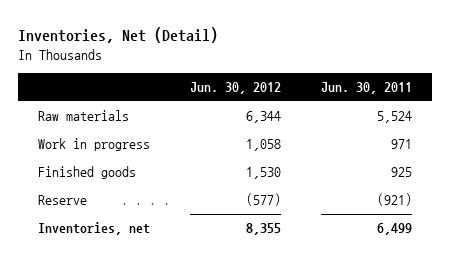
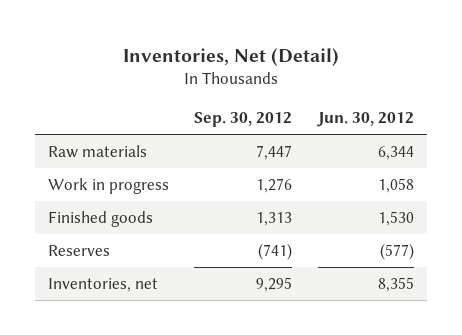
- | Jun. 30, 2012 | Jun. 30, 2011
+ | Sep. 30, 2012 | Jun. 30, 2012
- Reserve | (577) | (921)
+ Reserves | (741) | (577)

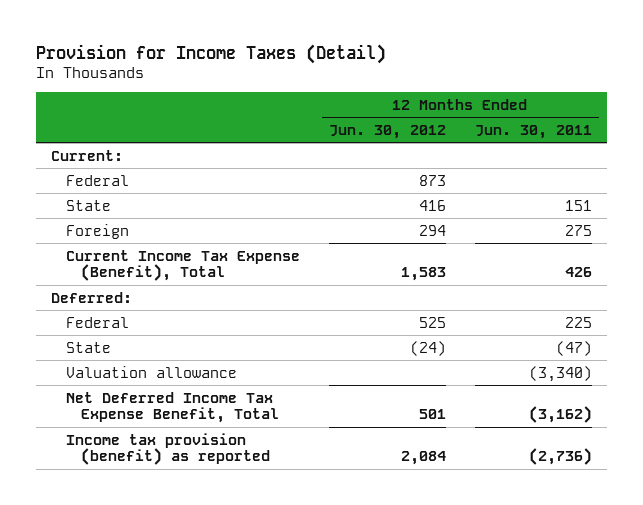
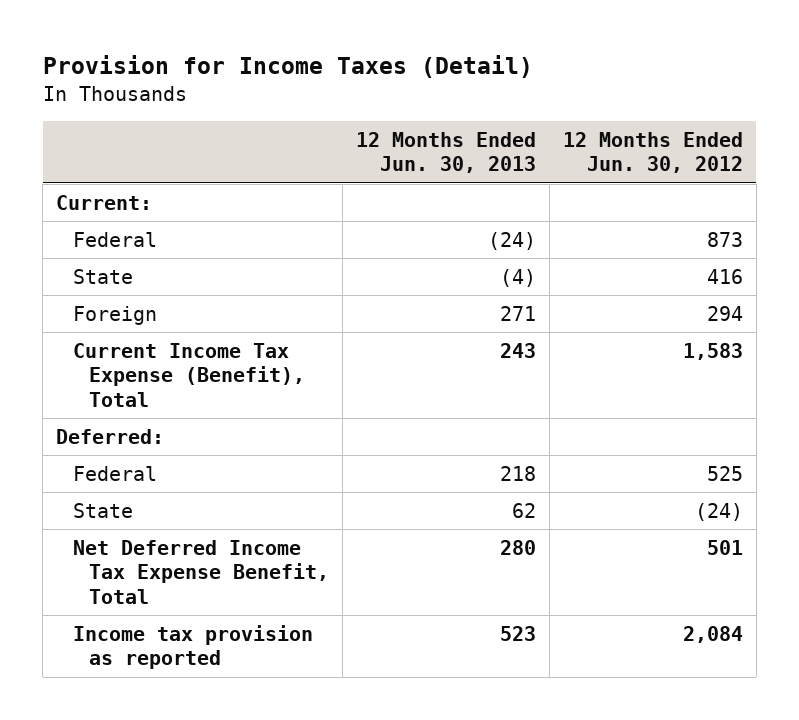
- | 12 Months Ended Jun. 30, 2012 | 12 Months Ended Jun. 30, 2011
+ | 12 Months Ended Jun. 30, 2013 | 12 Months Ended Jun. 30, 2012
- Valuation allowance | | (3,340)
- Income tax provision (benefit) as reported | 2,084 | (2,736)
+ Income tax provision as reported | 523 | 2,084

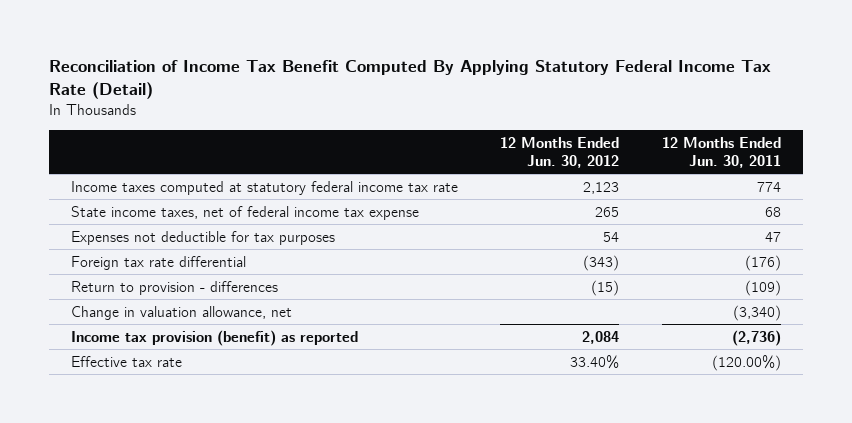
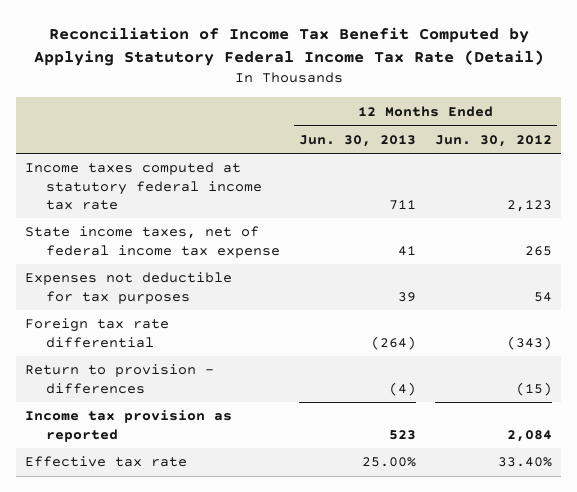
- Reconciliation of Income Tax Benefit Computed By Applying Statutory Federal Income Tax Rate (Detail)
+ Reconciliation of Income Tax Benefit Computed by Applying Statutory Federal Income Tax Rate (Detail)
- | 12 Months Ended Jun. 30, 2012 | 12 Months Ended Jun. 30, 2011
+ | 12 Months Ended Jun. 30, 2013 | 12 Months Ended Jun. 30, 2012
- Change in valuation allowance, net | | (3,340)
- Income tax provision (benefit) as reported | 2,084 | (2,736)
+ Income tax provision as reported | 523 | 2,084

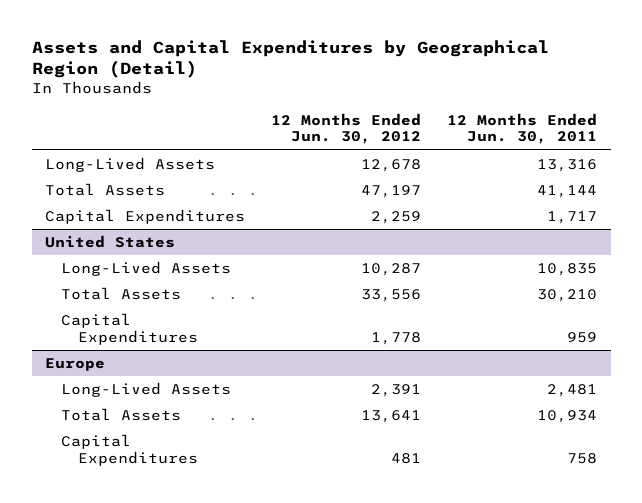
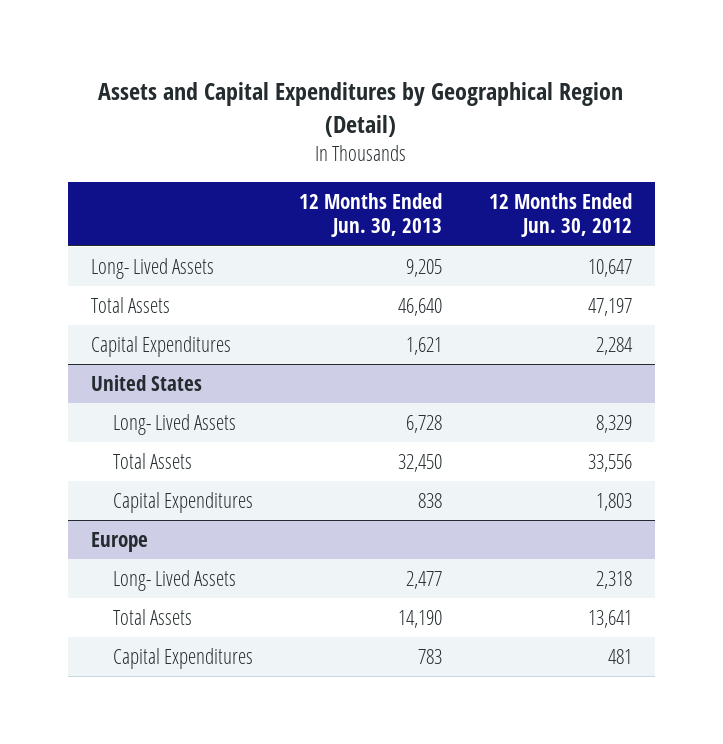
- | 12 Months Ended Jun. 30, 2012 | 12 Months Ended Jun. 30, 2011
+ | 12 Months Ended Jun. 30, 2013 | 12 Months Ended Jun. 30, 2012
- Long-Lived Assets | 12,678 | 13,316
+ Long- Lived Assets | 9,205 | 10,647
- Capital Expenditures | 2,259 | 1,717
+ Capital Expenditures | 1,621 | 2,284
@ United States
- Long-Lived Assets | 10,287 | 10,835
+ Long- Lived Assets | 6,728 | 8,329
- Capital Expenditures | 1,778 | 959
+ Capital Expenditures | 838 | 1,803
@ Europe
- Long-Lived Assets | 2,391 | 2,481
+ Long- Lived Assets | 2,477 | 2,318

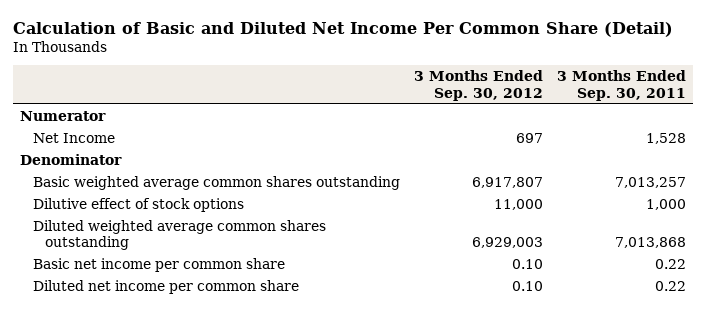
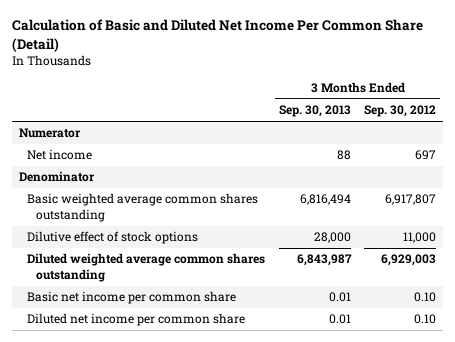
- | 3 Months Ended Sep. 30, 2012 | 3 Months Ended Sep. 30, 2011
+ | 3 Months Ended Sep. 30, 2013 | 3 Months Ended Sep. 30, 2012
- Net Income | 697 | 1,528
+ Net income | 88 | 697

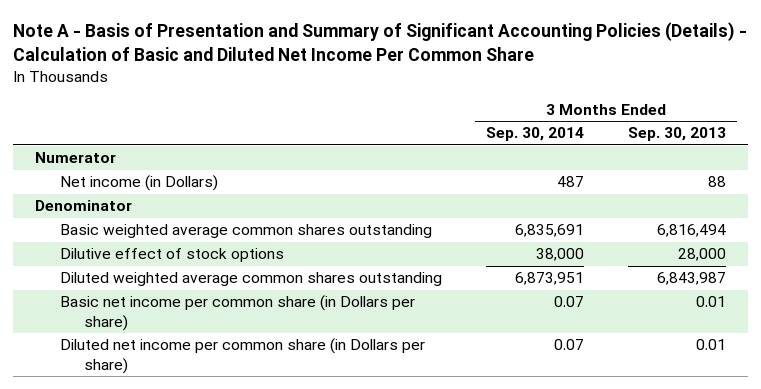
- Calculation of Basic and Diluted Net Income Per Common Share (Detail)
+ Note A - Basis of Presentation and Summary of Significant Accounting Policies (Details) - Calculation of Basic and Diluted Net Income Per Common Share
- | 3 Months Ended Sep. 30, 2013 | 3 Months Ended Sep. 30, 2012
+ | 3 Months Ended Sep. 30, 2014 | 3 Months Ended Sep. 30, 2013
- Net income | 88 | 697
+ Net income (in Dollars) | 487 | 88
- Basic net income per common share | 0.01 | 0.10
- Diluted net income per common share | 0.01 | 0.10
+ Basic net income per common share (in Dollars per share) | 0.07 | 0.01
+ Diluted net income per common share (in Dollars per share) | 0.07 | 0.01

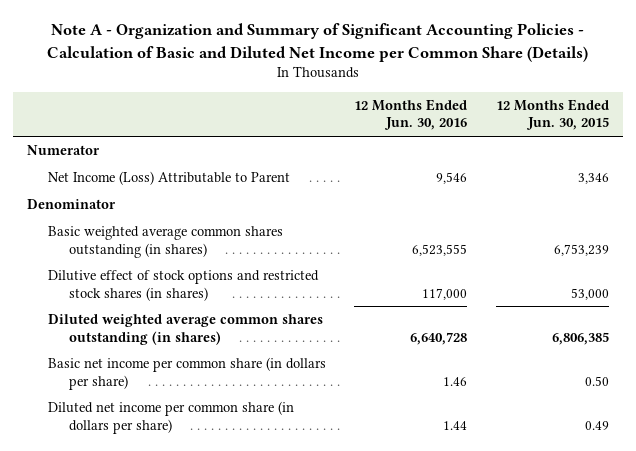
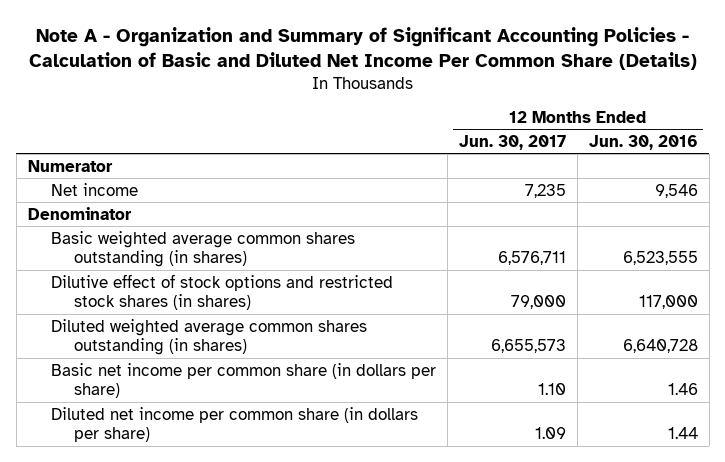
- Note A - Organization and Summary of Significant Accounting Policies - Calculation of Basic and Diluted Net Income per Common Share (Details)
+ Note A - Organization and Summary of Significant Accounting Policies - Calculation of Basic and Diluted Net Income Per Common Share (Details)
- | 12 Months Ended Jun. 30, 2016 | 12 Months Ended Jun. 30, 2015
+ | 12 Months Ended Jun. 30, 2017 | 12 Months Ended Jun. 30, 2016
- Net Income (Loss) Attributable to Parent | 9,546 | 3,346
+ Net income | 7,235 | 9,546

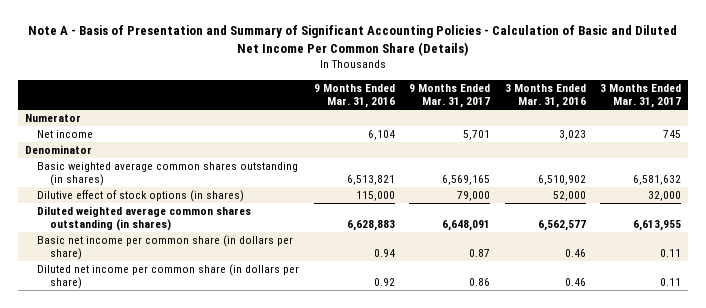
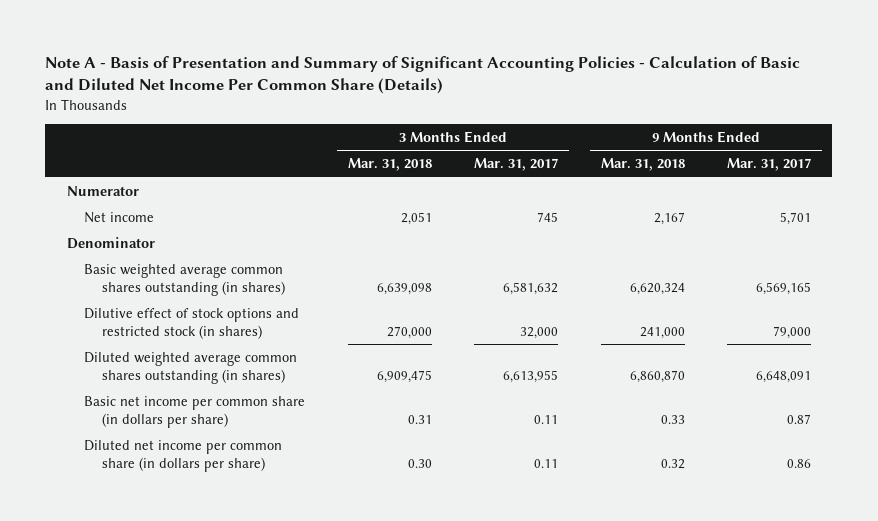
- | 9 Months Ended Mar. 31, 2016 | 9 Months Ended Mar. 31, 2017 | 3 Months Ended Mar. 31, 2016 | 3 Months Ended Mar. 31, 2017
+ | 3 Months Ended Mar. 31, 2018 | 3 Months Ended Mar. 31, 2017 | 9 Months Ended Mar. 31, 2018 | 9 Months Ended Mar. 31, 2017
- Dilutive effect of stock options (in shares) | 115,000 | 79,000 | 52,000 | 32,000
+ Dilutive effect of stock options and restricted stock (in shares) | 270,000 | 32,000 | 241,000 | 79,000

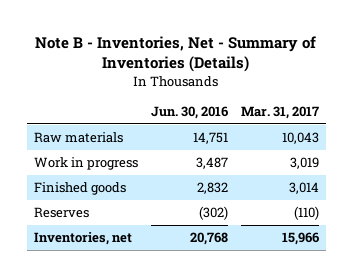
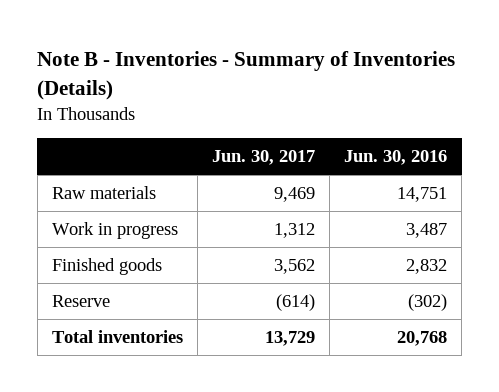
- Note B - Inventories, Net - Summary of Inventories (Details)
+ Note B - Inventories - Summary of Inventories (Details)
- | Jun. 30, 2016 | Mar. 31, 2017
+ | Jun. 30, 2017 | Jun. 30, 2016
- Reserves | (302) | (110)
- Inventories, net | 20,768 | 15,966
+ Reserve | (614) | (302)
+ Total inventories | 13,729 | 20,768

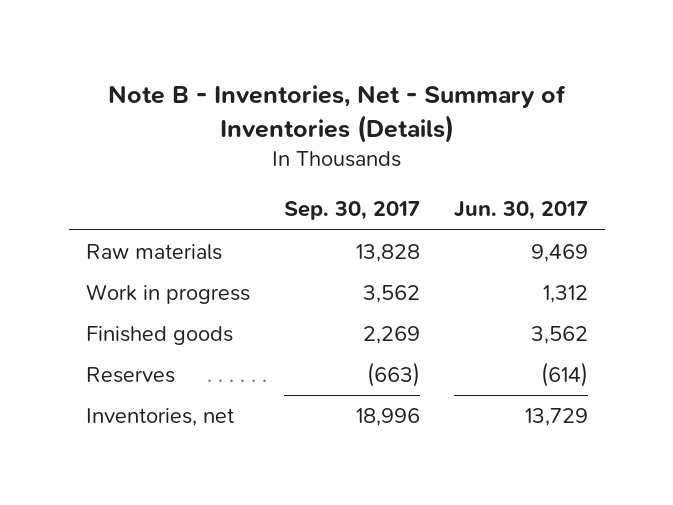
- Note B - Inventories - Summary of Inventories (Details)
+ Note B - Inventories, Net - Summary of Inventories (Details)
- | Jun. 30, 2017 | Jun. 30, 2016
+ | Sep. 30, 2017 | Jun. 30, 2017
- Reserve | (614) | (302)
- Total inventories | 13,729 | 20,768
+ Reserves | (663) | (614)
+ Inventories, net | 18,996 | 13,729

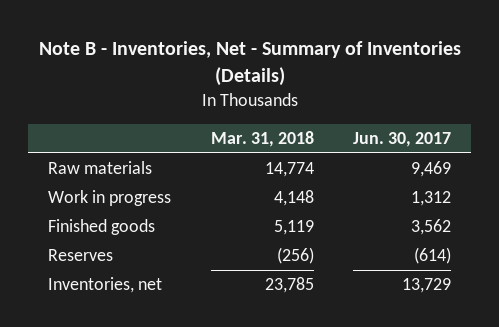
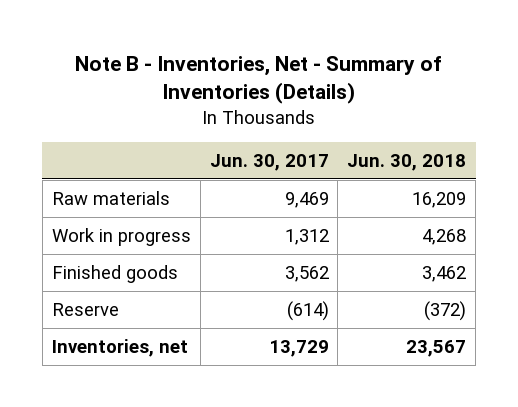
- | Mar. 31, 2018 | Jun. 30, 2017
+ | Jun. 30, 2017 | Jun. 30, 2018
- Reserves | (256) | (614)
+ Reserve | (614) | (372)

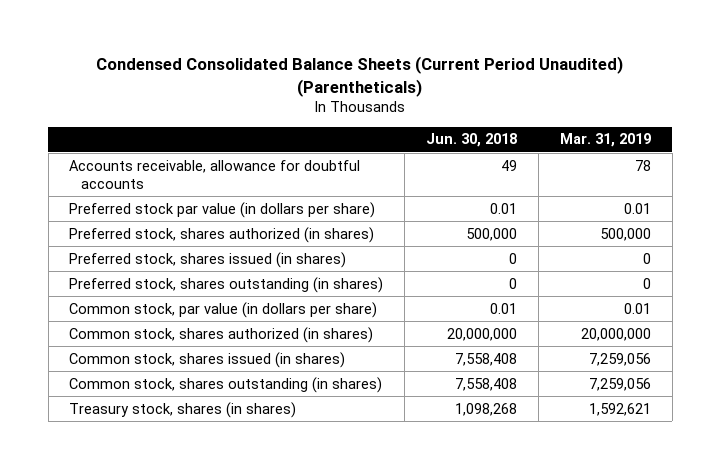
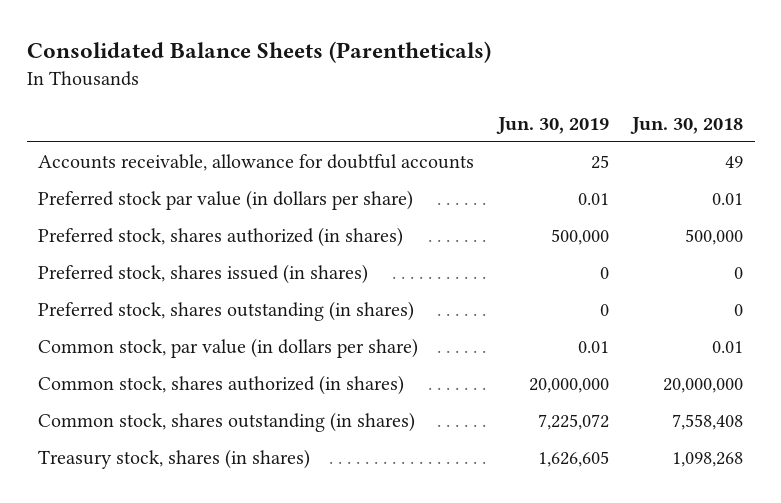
- Condensed Consolidated Balance Sheets (Current Period Unaudited) (Parentheticals)
+ Consolidated Balance Sheets (Parentheticals)
- | Jun. 30, 2018 | Mar. 31, 2019
+ | Jun. 30, 2019 | Jun. 30, 2018
- Common stock, shares issued (in shares) | 7,558,408 | 7,259,056

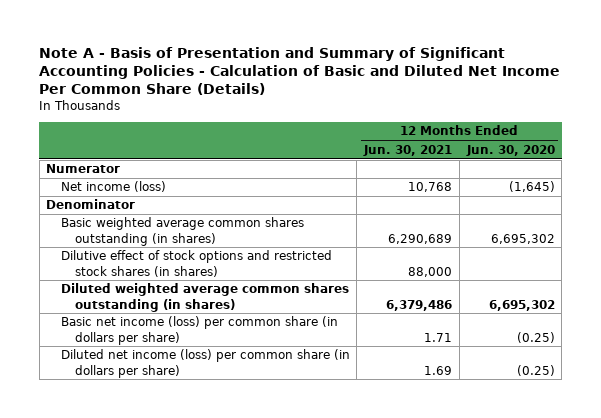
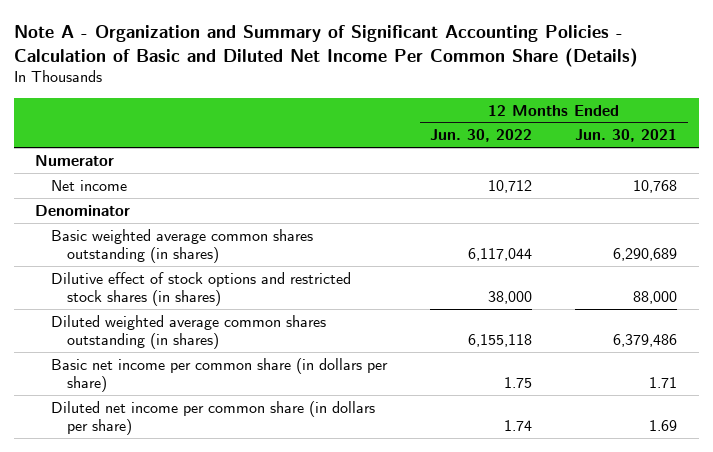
- Note A - Basis of Presentation and Summary of Significant Accounting Policies - Calculation of Basic and Diluted Net Income Per Common Share (Details)
+ Note A - Organization and Summary of Significant Accounting Policies - Calculation of Basic and Diluted Net Income Per Common Share (Details)
- | 12 Months Ended Jun. 30, 2021 | 12 Months Ended Jun. 30, 2020
+ | 12 Months Ended Jun. 30, 2022 | 12 Months Ended Jun. 30, 2021
- Net income (loss) | 10,768 | (1,645)
+ Net income | 10,712 | 10,768
- Basic net income (loss) per common share (in dollars per share) | 1.71 | (0.25)
- Diluted net income (loss) per common share (in dollars per share) | 1.69 | (0.25)
+ Basic net income per common share (in dollars per share) | 1.75 | 1.71
+ Diluted net income per common share (in dollars per share) | 1.74 | 1.69

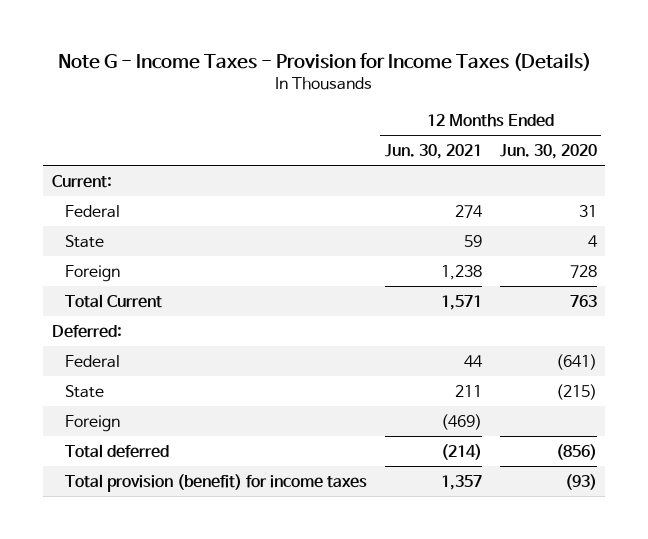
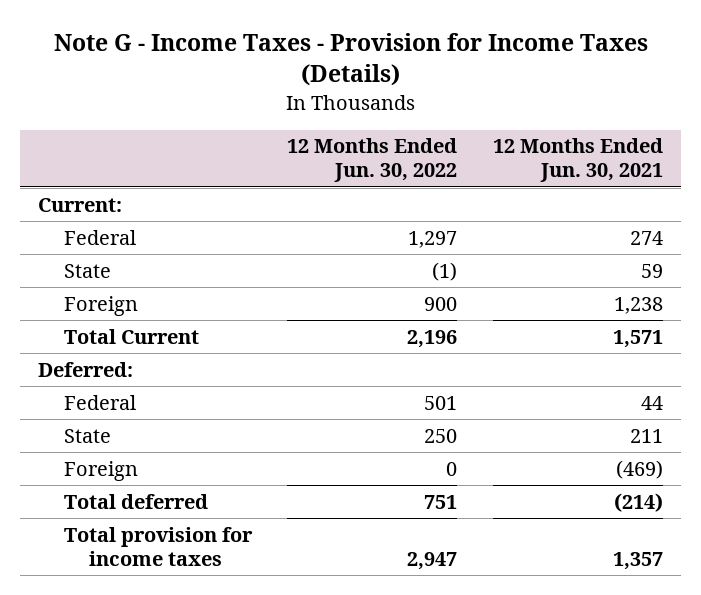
- | 12 Months Ended Jun. 30, 2021 | 12 Months Ended Jun. 30, 2020
+ | 12 Months Ended Jun. 30, 2022 | 12 Months Ended Jun. 30, 2021
- Total provision (benefit) for income taxes | 1,357 | (93)
+ Total provision for income taxes | 2,947 | 1,357

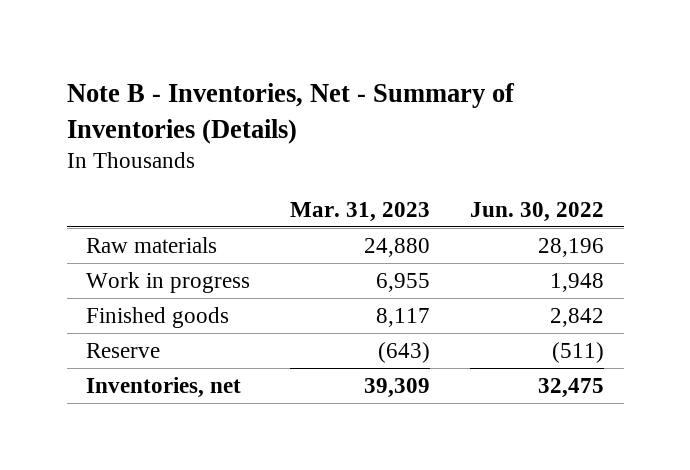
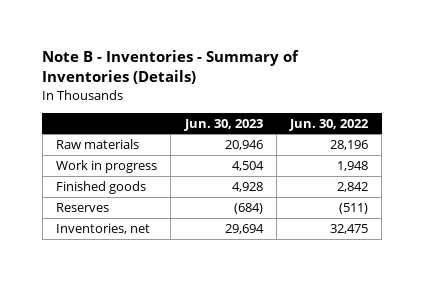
- Note B - Inventories, Net - Summary of Inventories (Details)
+ Note B - Inventories - Summary of Inventories (Details)
- | Mar. 31, 2023 | Jun. 30, 2022
+ | Jun. 30, 2023 | Jun. 30, 2022
- Reserve | (643) | (511)
+ Reserves | (684) | (511)

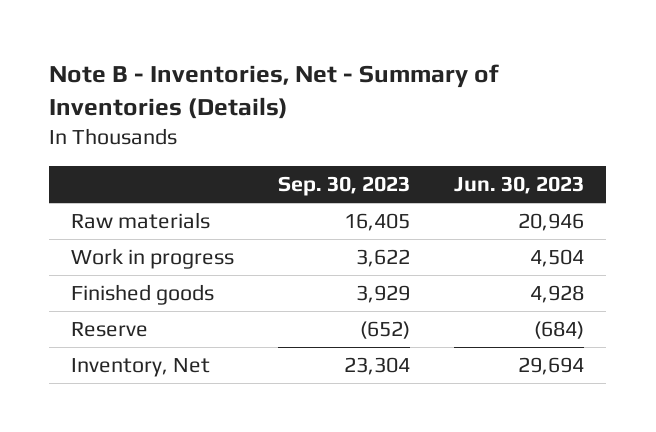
- Note B - Inventories - Summary of Inventories (Details)
+ Note B - Inventories, Net - Summary of Inventories (Details)
- | Jun. 30, 2023 | Jun. 30, 2022
+ | Sep. 30, 2023 | Jun. 30, 2023
- Reserves | (684) | (511)
- Inventories, net | 29,694 | 32,475
+ Reserve | (652) | (684)
+ Inventory, Net | 23,304 | 29,694

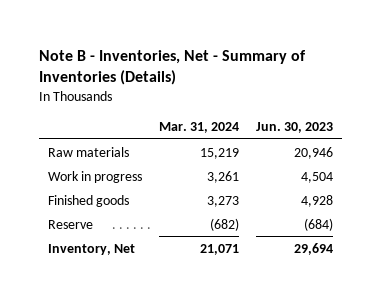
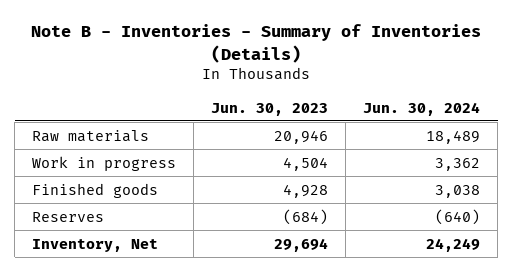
- Note B - Inventories, Net - Summary of Inventories (Details)
+ Note B - Inventories - Summary of Inventories (Details)
- | Mar. 31, 2024 | Jun. 30, 2023
+ | Jun. 30, 2023 | Jun. 30, 2024
- Reserve | (682) | (684)
+ Reserves | (684) | (640)

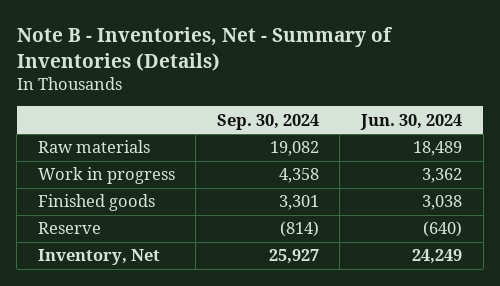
- Note B - Inventories - Summary of Inventories (Details)
+ Note B - Inventories, Net - Summary of Inventories (Details)
- | Jun. 30, 2023 | Jun. 30, 2024
+ | Sep. 30, 2024 | Jun. 30, 2024
- Reserves | (684) | (640)
+ Reserve | (814) | (640)

